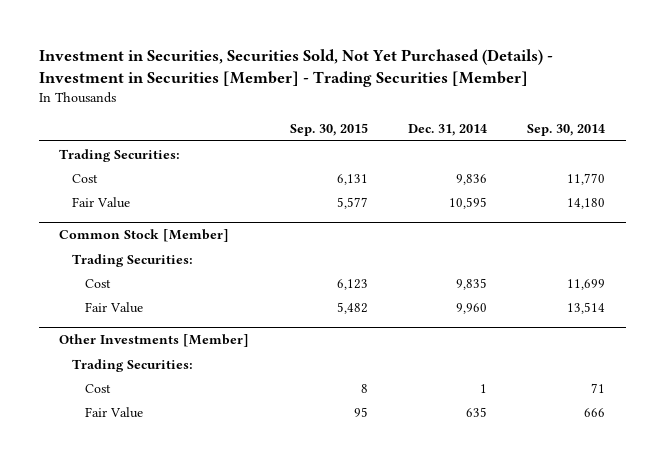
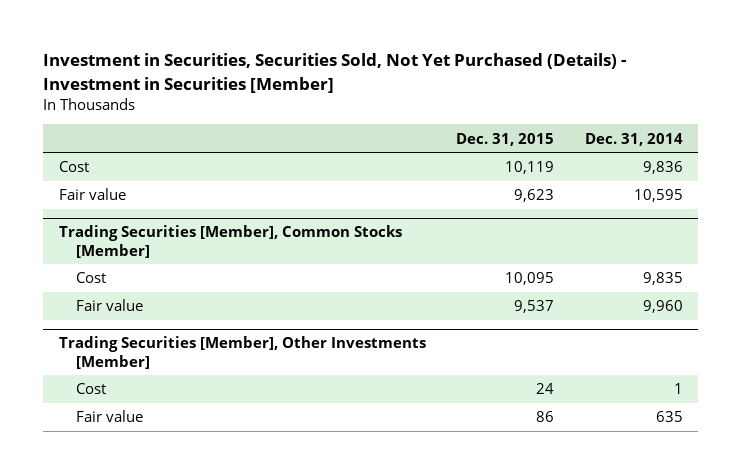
- Investment in Securities, Securities Sold, Not Yet Purchased (Details) - Investment in Securities [Member] - Trading Securities [Member]
+ Investment in Securities, Securities Sold, Not Yet Purchased (Details) - Investment in Securities [Member]
- | Sep. 30, 2015 | Dec. 31, 2014 | Sep. 30, 2014
+ | Dec. 31, 2015 | Dec. 31, 2014
- Trading Securities:
- Fair Value | 5,577 | 10,595 | 14,180
- Common Stock [Member]
- Trading Securities:
+ Fair value | 9,623 | 10,595
+ Trading Securities [Member], Common Stocks [Member]
- Fair Value | 5,482 | 9,960 | 13,514
- Other Investments [Member]
- Trading Securities:
+ Fair value | 9,537 | 9,960
+ Trading Securities [Member], Other Investments [Member]
- Fair Value | 95 | 635 | 666
+ Fair value | 86 | 635

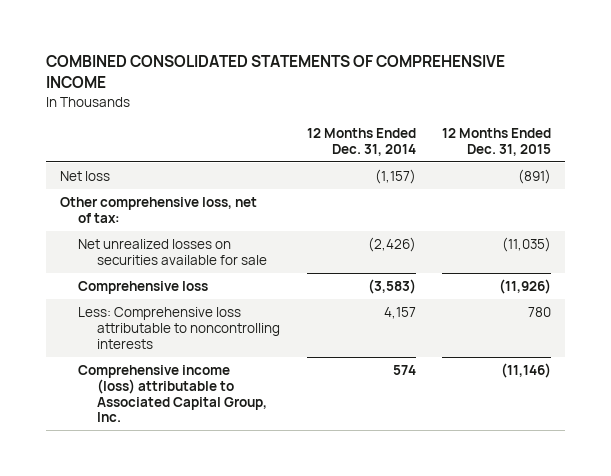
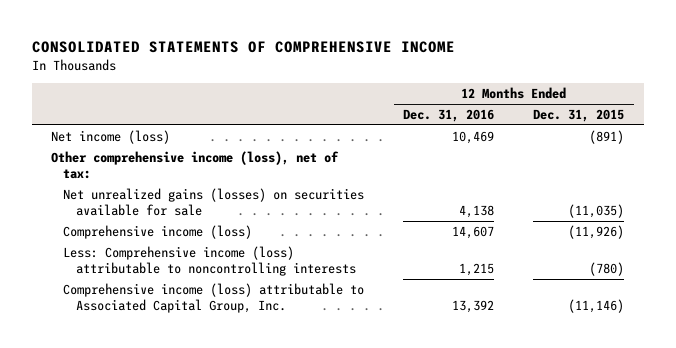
- COMBINED CONSOLIDATED STATEMENTS OF COMPREHENSIVE INCOME
+ CONSOLIDATED STATEMENTS OF COMPREHENSIVE INCOME
- | 12 Months Ended Dec. 31, 2014 | 12 Months Ended Dec. 31, 2015
+ | 12 Months Ended Dec. 31, 2016 | 12 Months Ended Dec. 31, 2015
- Net loss | (1,157) | (891)
- Other comprehensive loss, net of tax:
- Net unrealized losses on securities available for sale | (2,426) | (11,035)
- Comprehensive loss | (3,583) | (11,926)
- Less: Comprehensive loss attributable to noncontrolling interests | 4,157 | 780
+ Net income (loss) | 10,469 | (891)
+ Other comprehensive income (loss), net of tax:
+ Net unrealized gains (losses) on securities available for sale | 4,138 | (11,035)
+ Comprehensive income (loss) | 14,607 | (11,926)
+ Less: Comprehensive income (loss) attributable to noncontrolling interests | 1,215 | (780)

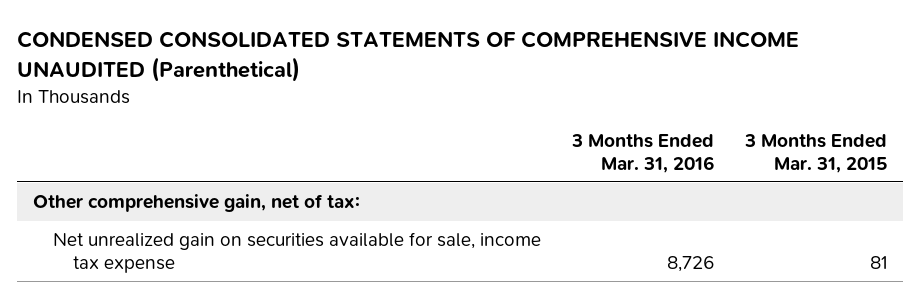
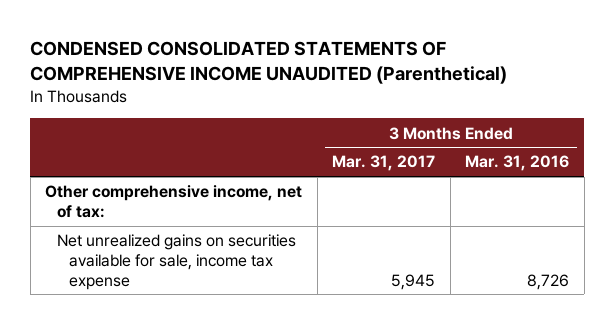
- | 3 Months Ended Mar. 31, 2016 | 3 Months Ended Mar. 31, 2015
+ | 3 Months Ended Mar. 31, 2017 | 3 Months Ended Mar. 31, 2016
- Other comprehensive gain, net of tax:
- Net unrealized gain on securities available for sale, income tax expense | 8,726 | 81
+ Other comprehensive income, net of tax:
+ Net unrealized gains on securities available for sale, income tax expense | 5,945 | 8,726

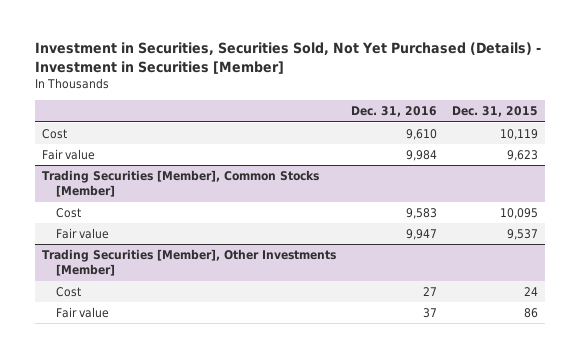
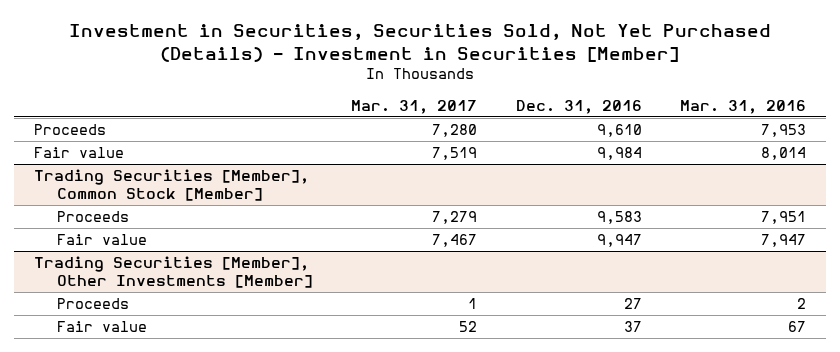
- | Dec. 31, 2016 | Dec. 31, 2015
+ | Mar. 31, 2017 | Dec. 31, 2016 | Mar. 31, 2016
- Cost | 9,610 | 10,119
+ Proceeds | 7,280 | 9,610 | 7,953
- Trading Securities [Member], Common Stocks [Member]
- Cost | 9,583 | 10,095
+ Trading Securities [Member], Common Stock [Member]
+ Proceeds | 7,279 | 9,583 | 7,951
@ Trading Securities [Member], Other Investments [Member]
- Cost | 27 | 24
+ Proceeds | 1 | 27 | 2

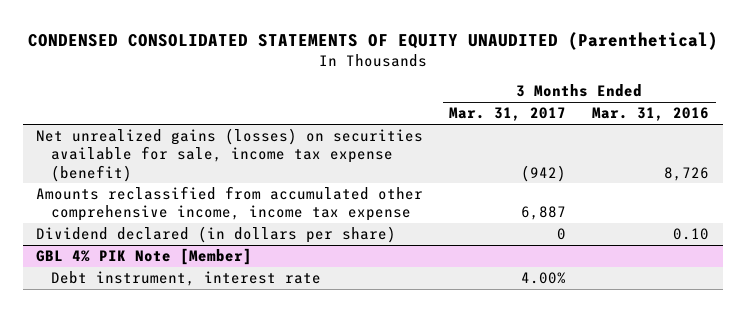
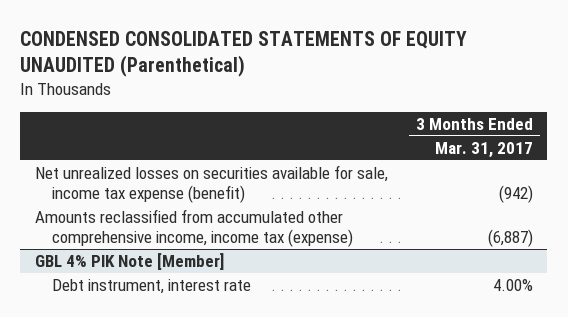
- | 3 Months Ended Mar. 31, 2017 | 3 Months Ended Mar. 31, 2016
+ | 3 Months Ended Mar. 31, 2017
- Net unrealized gains (losses) on securities available for sale, income tax expense (benefit) | (942) | 8,726
- Amounts reclassified from accumulated other comprehensive income, income tax expense | 6,887 |
- Dividend declared (in dollars per share) | 0 | 0.10
+ Net unrealized losses on securities available for sale, income tax expense (benefit) | (942)
+ Amounts reclassified from accumulated other comprehensive income, income tax (expense) | (6,887)

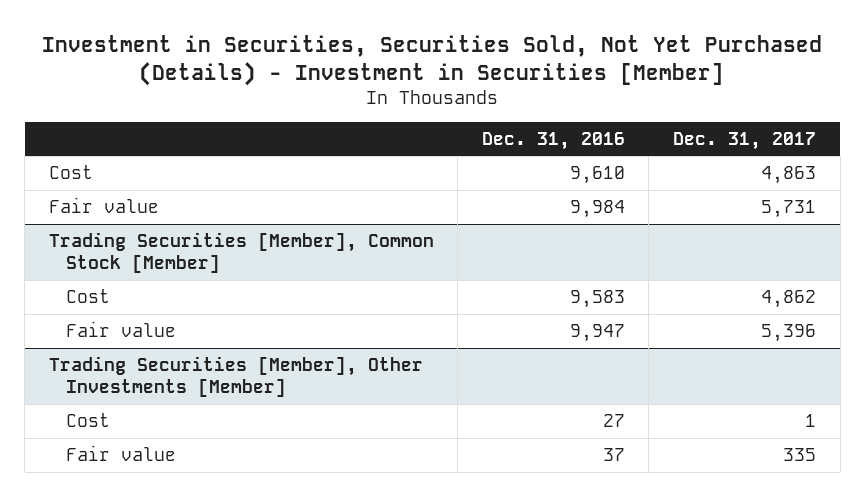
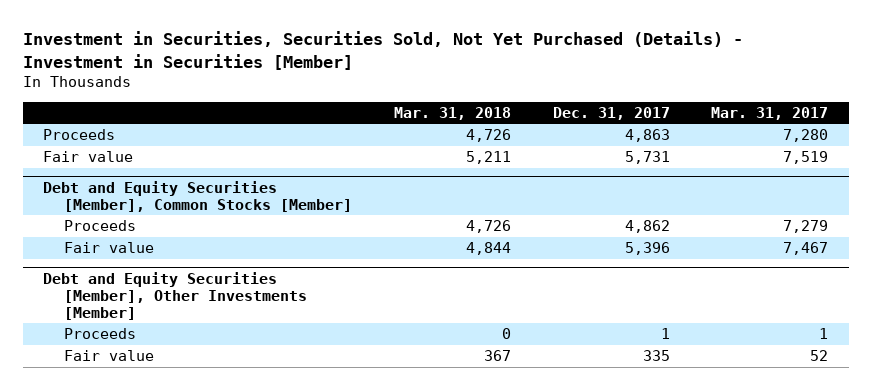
- | Dec. 31, 2016 | Dec. 31, 2017
+ | Mar. 31, 2018 | Dec. 31, 2017 | Mar. 31, 2017
- Cost | 9,610 | 4,863
+ Proceeds | 4,726 | 4,863 | 7,280
- Trading Securities [Member], Common Stock [Member]
- Cost | 9,583 | 4,862
+ Debt and Equity Securities [Member], Common Stocks [Member]
+ Proceeds | 4,726 | 4,862 | 7,279
- Trading Securities [Member], Other Investments [Member]
- Cost | 27 | 1
+ Debt and Equity Securities [Member], Other Investments [Member]
+ Proceeds | 0 | 1 | 1

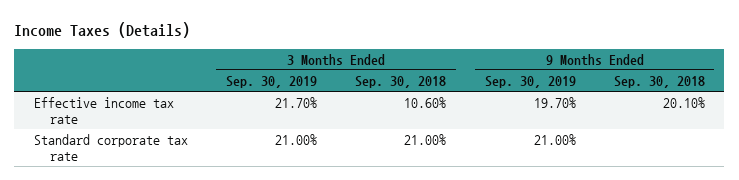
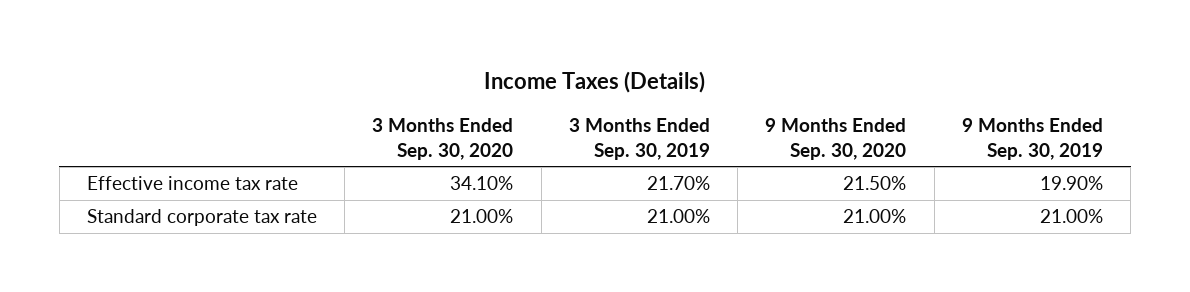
- | 3 Months Ended Sep. 30, 2019 | 3 Months Ended Sep. 30, 2018 | 9 Months Ended Sep. 30, 2019 | 9 Months Ended Sep. 30, 2018
+ | 3 Months Ended Sep. 30, 2020 | 3 Months Ended Sep. 30, 2019 | 9 Months Ended Sep. 30, 2020 | 9 Months Ended Sep. 30, 2019
- Effective income tax rate | 21.70% | 10.60% | 19.70% | 20.10%
+ Effective income tax rate | 34.10% | 21.70% | 21.50% | 19.90%

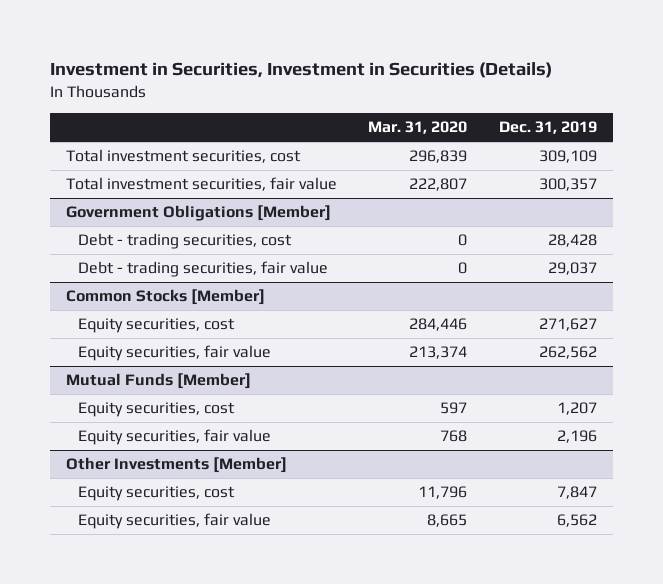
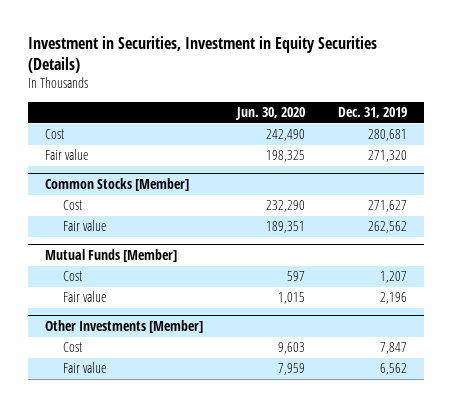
- Investment in Securities, Investment in Securities (Details)
+ Investment in Securities, Investment in Equity Securities (Details)
- | Mar. 31, 2020 | Dec. 31, 2019
+ | Jun. 30, 2020 | Dec. 31, 2019
- Total investment securities, cost | 296,839 | 309,109
- Total investment securities, fair value | 222,807 | 300,357
- Government Obligations [Member]
- Debt - trading securities, cost | 0 | 28,428
- Debt - trading securities, fair value | 0 | 29,037
+ Cost | 242,490 | 280,681
+ Fair value | 198,325 | 271,320
@ Common Stocks [Member]
- Equity securities, cost | 284,446 | 271,627
- Equity securities, fair value | 213,374 | 262,562
+ Cost | 232,290 | 271,627
+ Fair value | 189,351 | 262,562
@ Mutual Funds [Member]
- Equity securities, cost | 597 | 1,207
- Equity securities, fair value | 768 | 2,196
+ Cost | 597 | 1,207
+ Fair value | 1,015 | 2,196
@ Other Investments [Member]
- Equity securities, cost | 11,796 | 7,847
- Equity securities, fair value | 8,665 | 6,562
+ Cost | 9,603 | 7,847
+ Fair value | 7,959 | 6,562

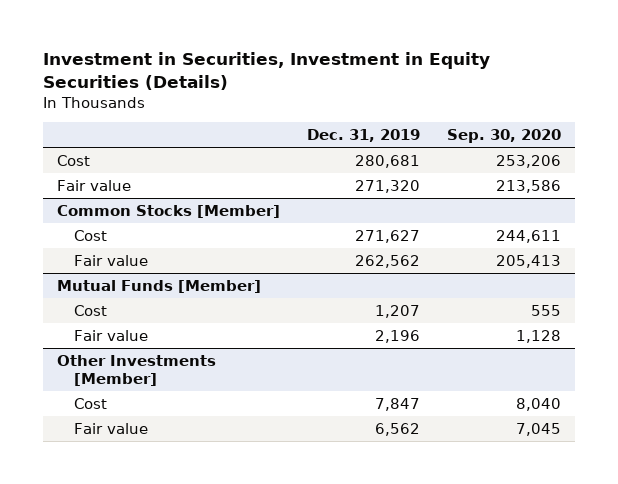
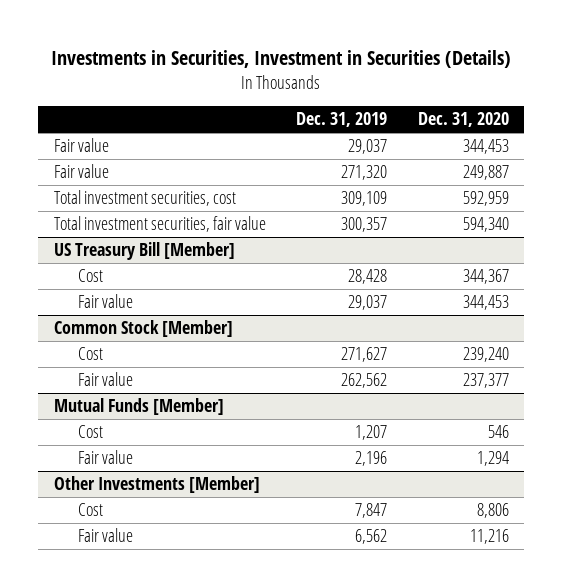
- Investment in Securities, Investment in Equity Securities (Details)
+ Investments in Securities, Investment in Securities (Details)
- | Dec. 31, 2019 | Sep. 30, 2020
+ | Dec. 31, 2019 | Dec. 31, 2020
- Cost | 280,681 | 253,206
+ Fair value | 29,037 | 344,453
- Common Stocks [Member]
+ Total investment securities, cost | 309,109 | 592,959
+ Total investment securities, fair value | 300,357 | 594,340
+ US Treasury Bill [Member]
+ Cost | 28,428 | 344,367
+ Fair value | 29,037 | 344,453
+ Common Stock [Member]

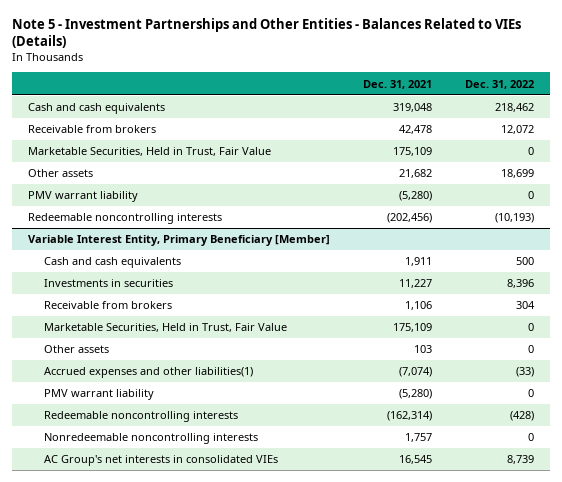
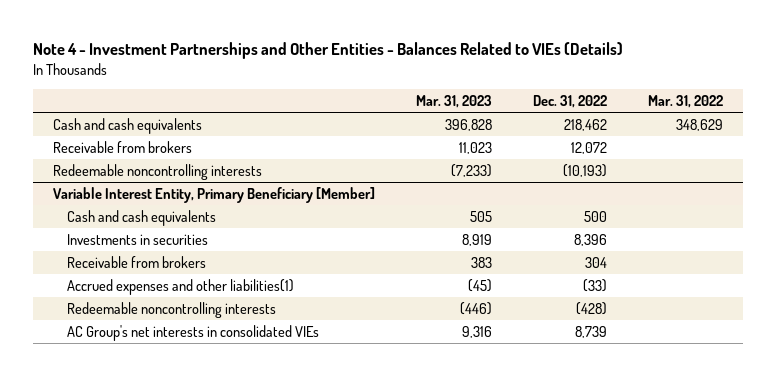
- Note 5 - Investment Partnerships and Other Entities - Balances Related to VIEs (Details)
+ Note 4 - Investment Partnerships and Other Entities - Balances Related to VIEs (Details)
- | Dec. 31, 2021 | Dec. 31, 2022
+ | Mar. 31, 2023 | Dec. 31, 2022 | Mar. 31, 2022
- Marketable Securities, Held in Trust, Fair Value | 175,109 | 0
- Other assets | 21,682 | 18,699
- PMV warrant liability | (5,280) | 0
@ Variable Interest Entity, Primary Beneficiary [Member]
- Marketable Securities, Held in Trust, Fair Value | 175,109 | 0
- Other assets | 103 | 0
- PMV warrant liability | (5,280) | 0
- Nonredeemable noncontrolling interests | 1,757 | 0

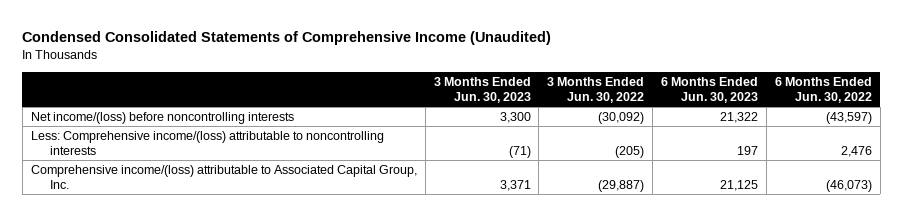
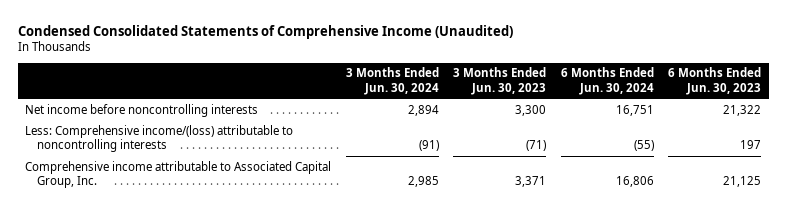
- | 3 Months Ended Jun. 30, 2023 | 3 Months Ended Jun. 30, 2022 | 6 Months Ended Jun. 30, 2023 | 6 Months Ended Jun. 30, 2022
+ | 3 Months Ended Jun. 30, 2024 | 3 Months Ended Jun. 30, 2023 | 6 Months Ended Jun. 30, 2024 | 6 Months Ended Jun. 30, 2023
- Net income/(loss) before noncontrolling interests | 3,300 | (30,092) | 21,322 | (43,597)
+ Net income before noncontrolling interests | 2,894 | 3,300 | 16,751 | 21,322
- Comprehensive income/(loss) attributable to Associated Capital Group, Inc. | 3,371 | (29,887) | 21,125 | (46,073)
+ Comprehensive income attributable to Associated Capital Group, Inc. | 2,985 | 3,371 | 16,806 | 21,125

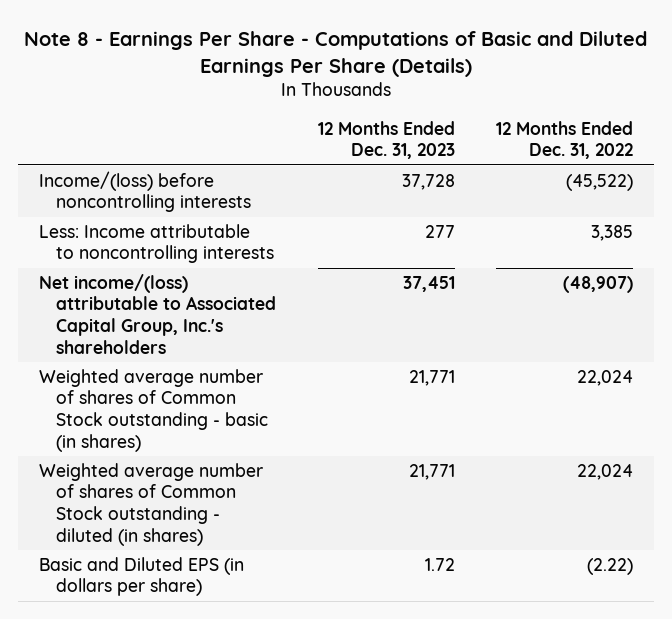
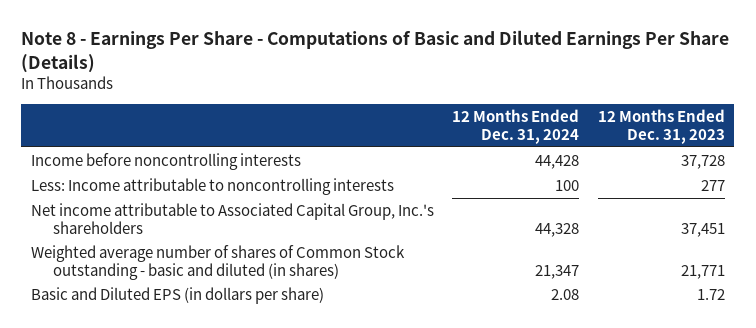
- | 12 Months Ended Dec. 31, 2023 | 12 Months Ended Dec. 31, 2022
+ | 12 Months Ended Dec. 31, 2024 | 12 Months Ended Dec. 31, 2023
- Income/(loss) before noncontrolling interests | 37,728 | (45,522)
+ Income before noncontrolling interests | 44,428 | 37,728
- Net income/(loss) attributable to Associated Capital Group, Inc.'s shareholders | 37,451 | (48,907)
- Weighted average number of shares of Common Stock outstanding - basic (in shares) | 21,771 | 22,024
- Weighted average number of shares of Common Stock outstanding - diluted (in shares) | 21,771 | 22,024
+ Net income attributable to Associated Capital Group, Inc.'s shareholders | 44,328 | 37,451
+ Weighted average number of shares of Common Stock outstanding - basic and diluted (in shares) | 21,347 | 21,771

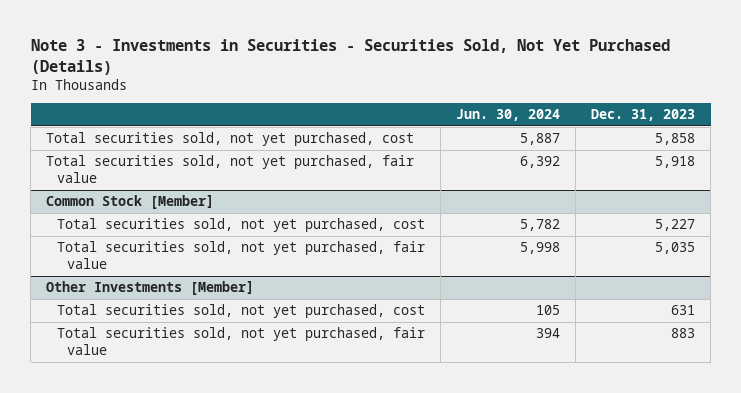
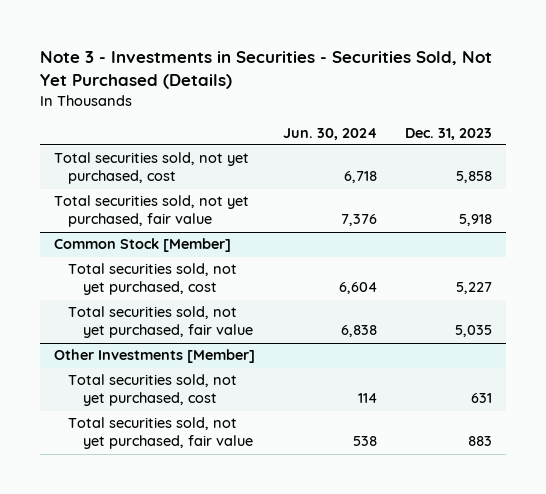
- Total securities sold, not yet purchased, cost | 5,887 | 5,858
- Total securities sold, not yet purchased, fair value | 6,392 | 5,918
+ Total securities sold, not yet purchased, cost | 6,718 | 5,858
+ Total securities sold, not yet purchased, fair value | 7,376 | 5,918
@ Common Stock [Member]
- Total securities sold, not yet purchased, cost | 5,782 | 5,227
- Total securities sold, not yet purchased, fair value | 5,998 | 5,035
+ Total securities sold, not yet purchased, cost | 6,604 | 5,227
+ Total securities sold, not yet purchased, fair value | 6,838 | 5,035
@ Other Investments [Member]
- Total securities sold, not yet purchased, cost | 105 | 631
- Total securities sold, not yet purchased, fair value | 394 | 883
+ Total securities sold, not yet purchased, cost | 114 | 631
+ Total securities sold, not yet purchased, fair value | 538 | 883

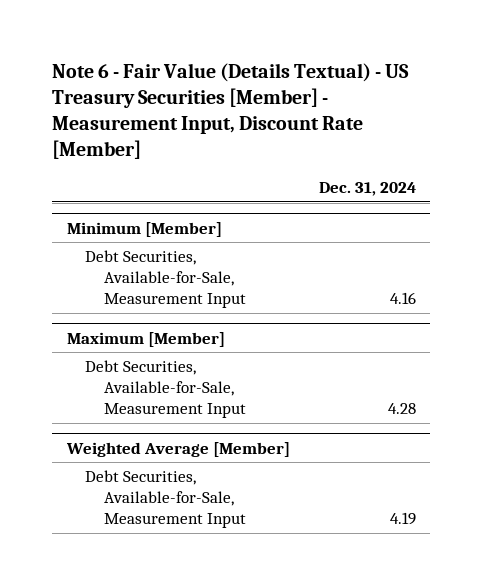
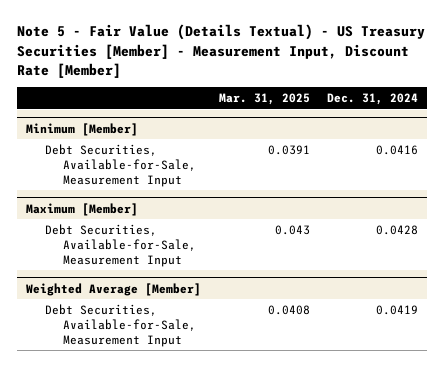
- Note 6 - Fair Value (Details Textual) - US Treasury Securities [Member] - Measurement Input, Discount Rate [Member]
+ Note 5 - Fair Value (Details Textual) - US Treasury Securities [Member] - Measurement Input, Discount Rate [Member]
- | Dec. 31, 2024
+ | Mar. 31, 2025 | Dec. 31, 2024
@ Minimum [Member]
- Debt Securities, Available-for-Sale, Measurement Input | 4.16
+ Debt Securities, Available-for-Sale, Measurement Input | 0.0391 | 0.0416
@ Maximum [Member]
- Debt Securities, Available-for-Sale, Measurement Input | 4.28
+ Debt Securities, Available-for-Sale, Measurement Input | 0.043 | 0.0428
@ Weighted Average [Member]
- Debt Securities, Available-for-Sale, Measurement Input | 4.19
+ Debt Securities, Available-for-Sale, Measurement Input | 0.0408 | 0.0419

